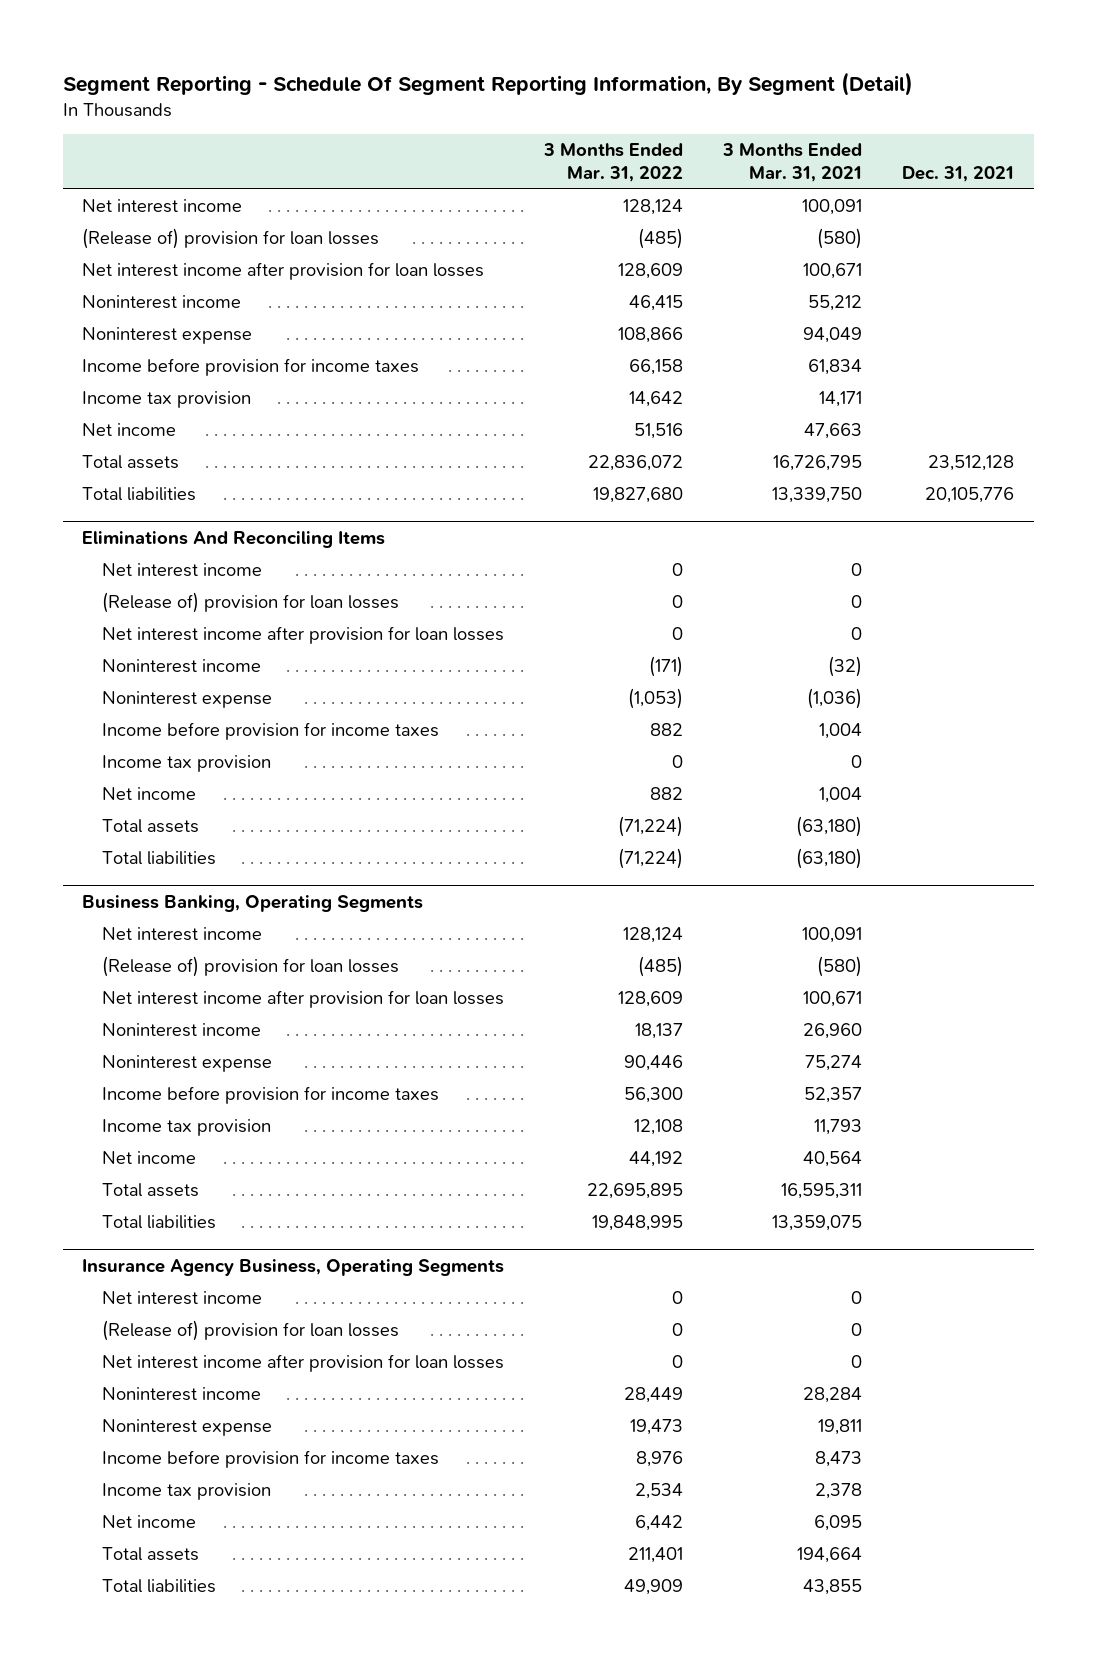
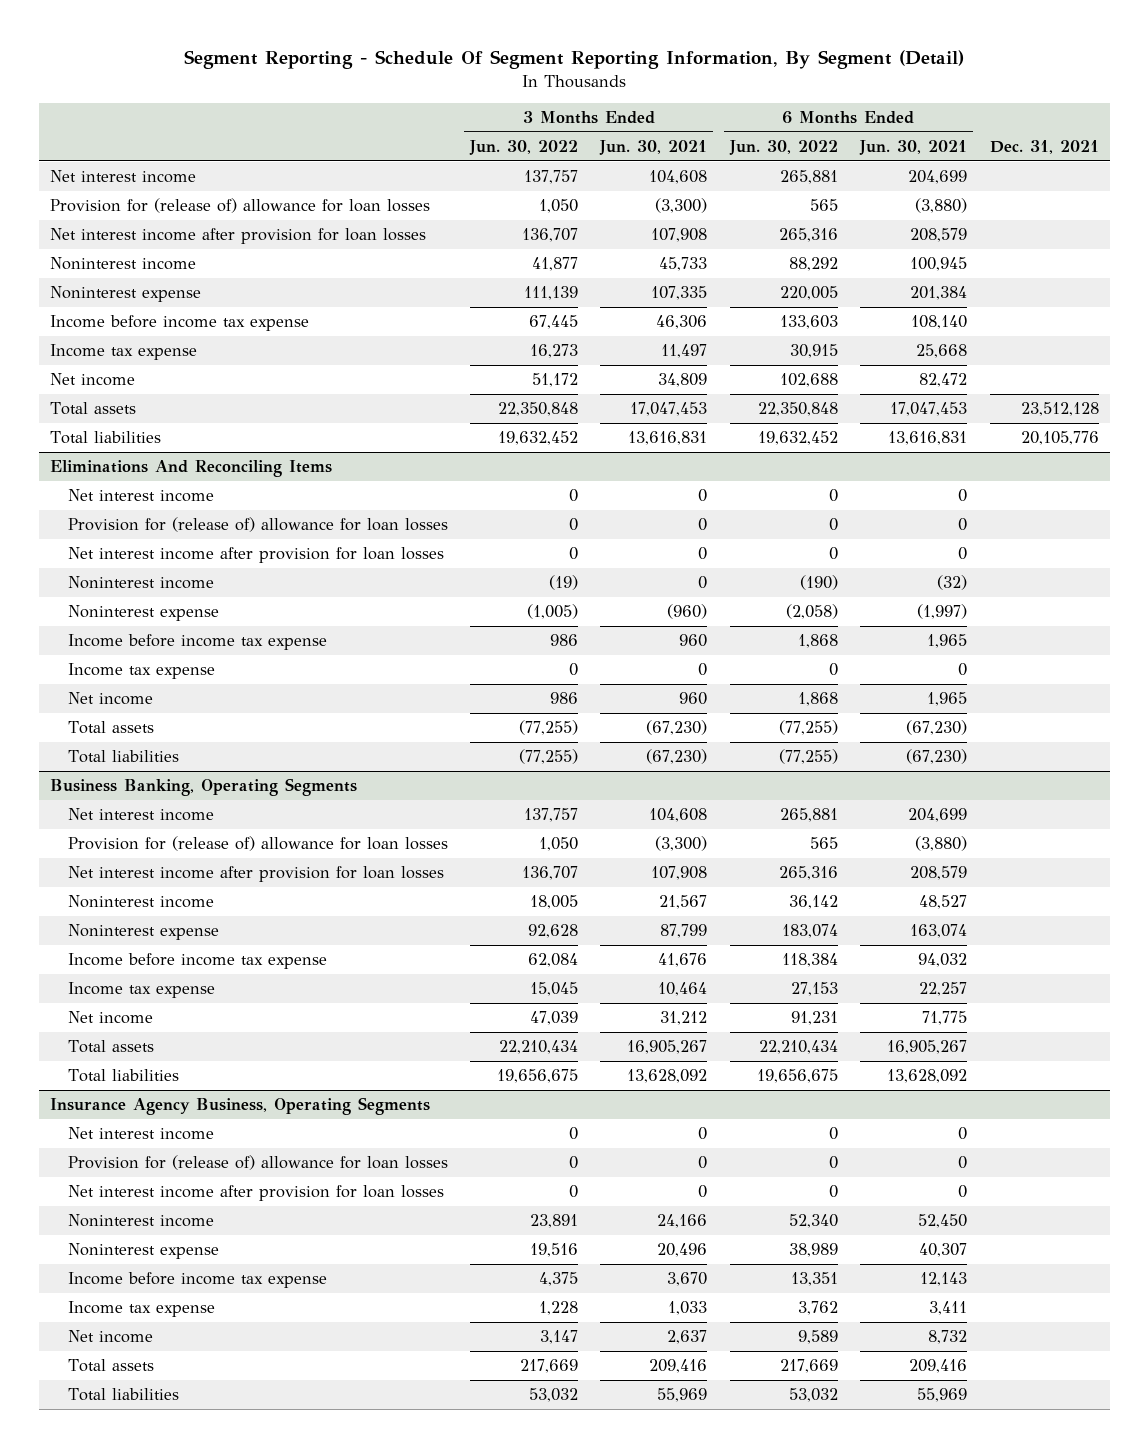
- | 3 Months Ended Mar. 31, 2022 | 3 Months Ended Mar. 31, 2021 | Dec. 31, 2021
+ | 3 Months Ended Jun. 30, 2022 | 3 Months Ended Jun. 30, 2021 | 6 Months Ended Jun. 30, 2022 | 6 Months Ended Jun. 30, 2021 | Dec. 31, 2021
- (Release of) provision for loan losses | (485) | (580) |
+ Provision for (release of) allowance for loan losses | 1,050 | (3,300) | 565 | (3,880) |
- Income before provision for income taxes | 66,158 | 61,834 |
- Income tax provision | 14,642 | 14,171 |
+ Income before income tax expense | 67,445 | 46,306 | 133,603 | 108,140 |
+ Income tax expense | 16,273 | 11,497 | 30,915 | 25,668 |
@ Eliminations And Reconciling Items
- (Release of) provision for loan losses | 0 | 0 |
+ Provision for (release of) allowance for loan losses | 0 | 0 | 0 | 0 |
- Income before provision for income taxes | 882 | 1,004 |
- Income tax provision | 0 | 0 |
+ Income before income tax expense | 986 | 960 | 1,868 | 1,965 |
+ Income tax expense | 0 | 0 | 0 | 0 |
@ Business Banking, Operating Segments
- (Release of) provision for loan losses | (485) | (580) |
+ Provision for (release of) allowance for loan losses | 1,050 | (3,300) | 565 | (3,880) |
- Income before provision for income taxes | 56,300 | 52,357 |
- Income tax provision | 12,108 | 11,793 |
+ Income before income tax expense | 62,084 | 41,676 | 118,384 | 94,032 |
+ Income tax expense | 15,045 | 10,464 | 27,153 | 22,257 |
@ Insurance Agency Business, Operating Segments
- (Release of) provision for loan losses | 0 | 0 |
+ Provision for (release of) allowance for loan losses | 0 | 0 | 0 | 0 |
- Income before provision for income taxes | 8,976 | 8,473 |
- Income tax provision | 2,534 | 2,378 |
+ Income before income tax expense | 4,375 | 3,670 | 13,351 | 12,143 |
+ Income tax expense | 1,228 | 1,033 | 3,762 | 3,411 |

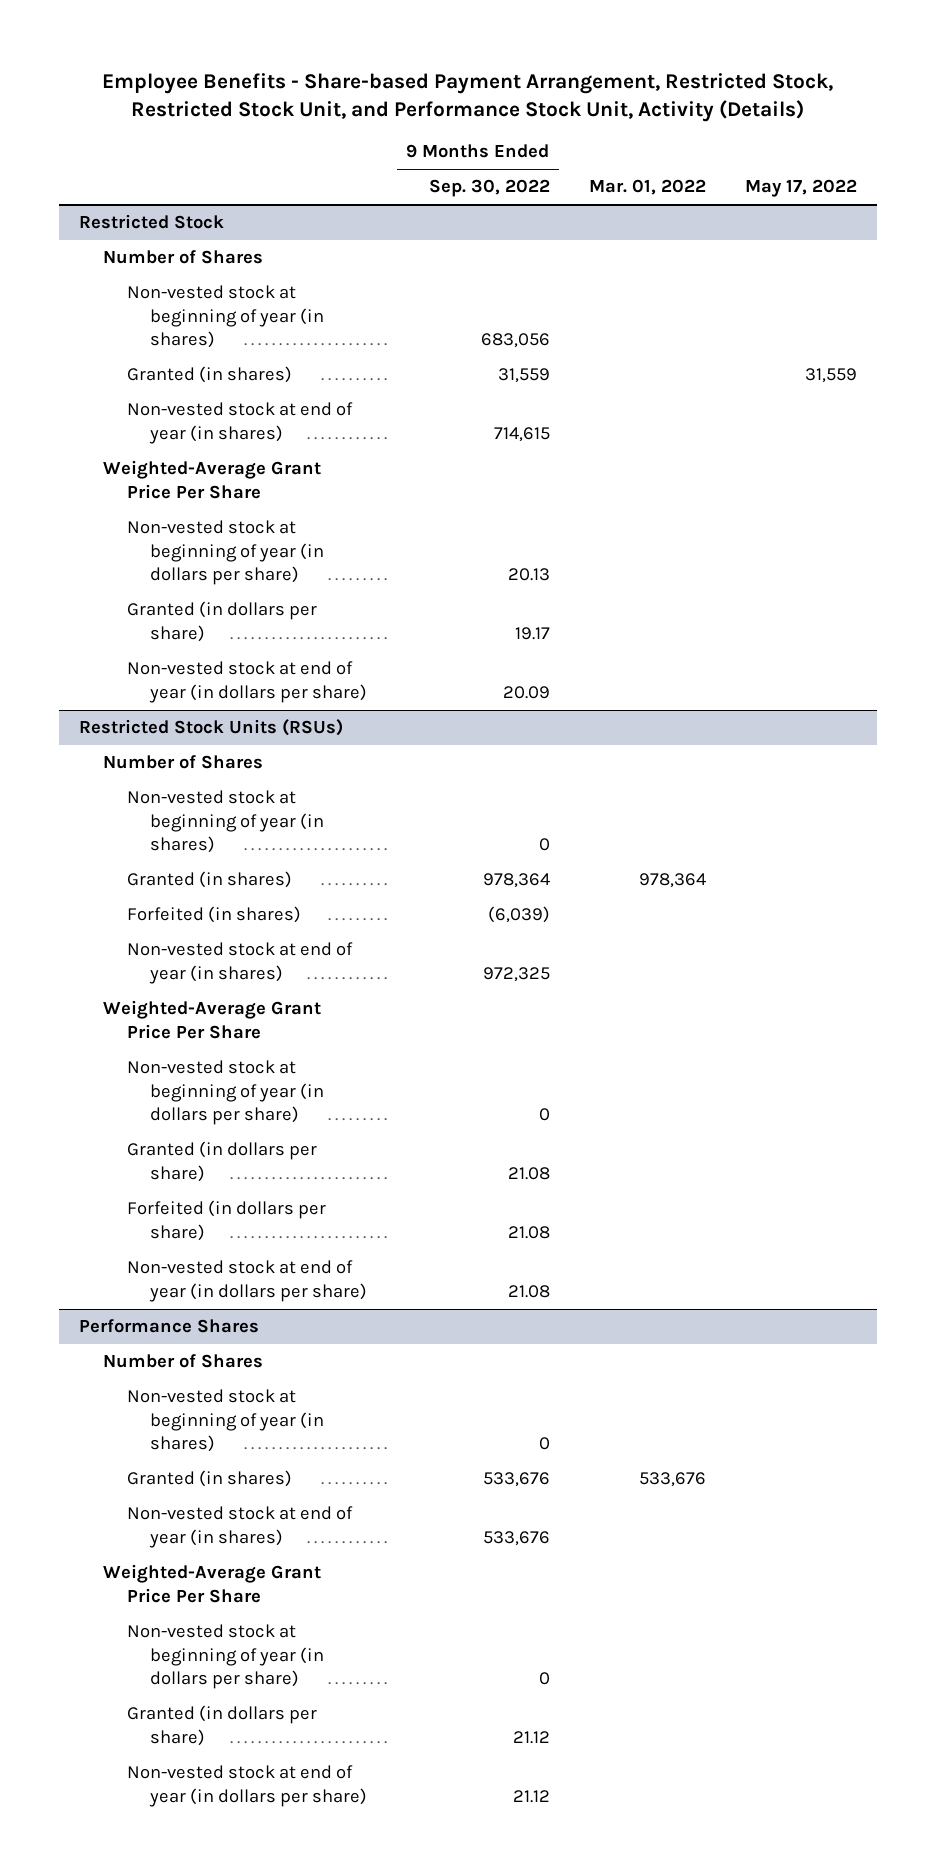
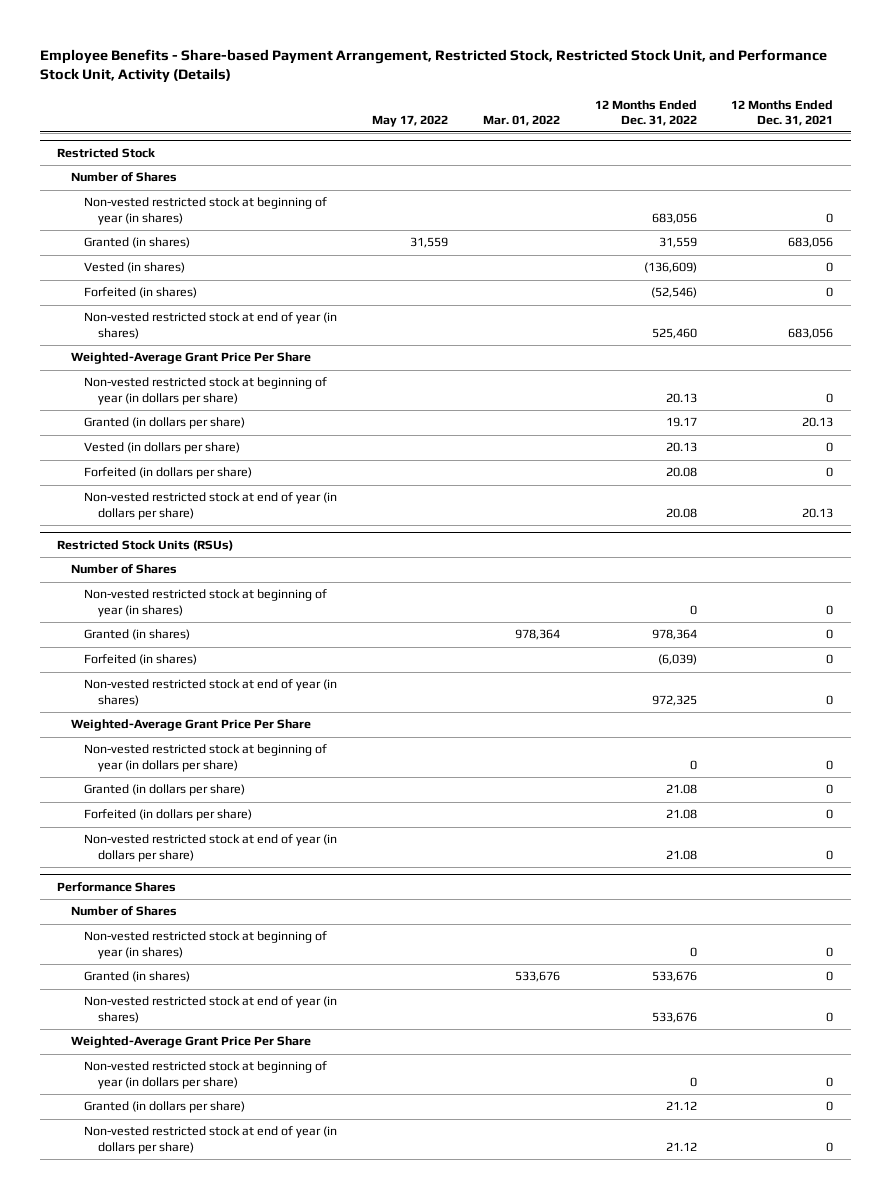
- | 9 Months Ended Sep. 30, 2022 | Mar. 01, 2022 | May 17, 2022
+ | May 17, 2022 | Mar. 01, 2022 | 12 Months Ended Dec. 31, 2022 | 12 Months Ended Dec. 31, 2021
@ Restricted Stock
- Non-vested stock at beginning of year (in shares) | 683,056 | |
+ Non-vested restricted stock at beginning of year (in shares) | | | 683,056 | 0
- Non-vested stock at end of year (in shares) | 714,615 | |
+ Vested (in shares) | | | (136,609) | 0
+ Forfeited (in shares) | | | (52,546) | 0
+ Non-vested restricted stock at end of year (in shares) | | | 525,460 | 683,056
- Non-vested stock at beginning of year (in dollars per share) | 20.13 | |
+ Non-vested restricted stock at beginning of year (in dollars per share) | | | 20.13 | 0
- Non-vested stock at end of year (in dollars per share) | 20.09 | |
+ Vested (in dollars per share) | | | 20.13 | 0
+ Forfeited (in dollars per share) | | | 20.08 | 0
+ Non-vested restricted stock at end of year (in dollars per share) | | | 20.08 | 20.13
@ Restricted Stock Units (RSUs)
- Non-vested stock at beginning of year (in shares) | 0 | |
+ Non-vested restricted stock at beginning of year (in shares) | | | 0 | 0
- Non-vested stock at end of year (in shares) | 972,325 | |
+ Non-vested restricted stock at end of year (in shares) | | | 972,325 | 0
- Non-vested stock at beginning of year (in dollars per share) | 0 | |
+ Non-vested restricted stock at beginning of year (in dollars per share) | | | 0 | 0
- Non-vested stock at end of year (in dollars per share) | 21.08 | |
+ Non-vested restricted stock at end of year (in dollars per share) | | | 21.08 | 0
@ Performance Shares
- Non-vested stock at beginning of year (in shares) | 0 | |
+ Non-vested restricted stock at beginning of year (in shares) | | | 0 | 0
- Non-vested stock at end of year (in shares) | 533,676 | |
+ Non-vested restricted stock at end of year (in shares) | | | 533,676 | 0
- Non-vested stock at beginning of year (in dollars per share) | 0 | |
+ Non-vested restricted stock at beginning of year (in dollars per share) | | | 0 | 0
- Non-vested stock at end of year (in dollars per share) | 21.12 | |
+ Non-vested restricted stock at end of year (in dollars per share) | | | 21.12 | 0

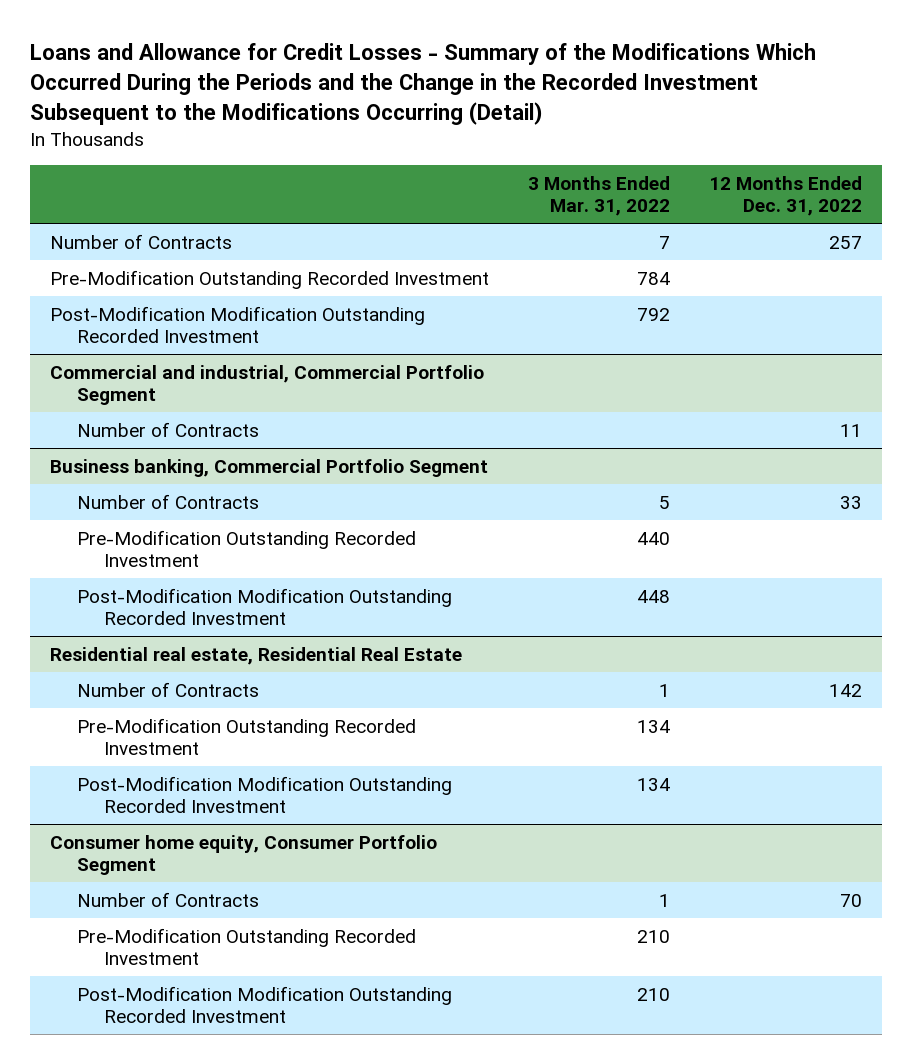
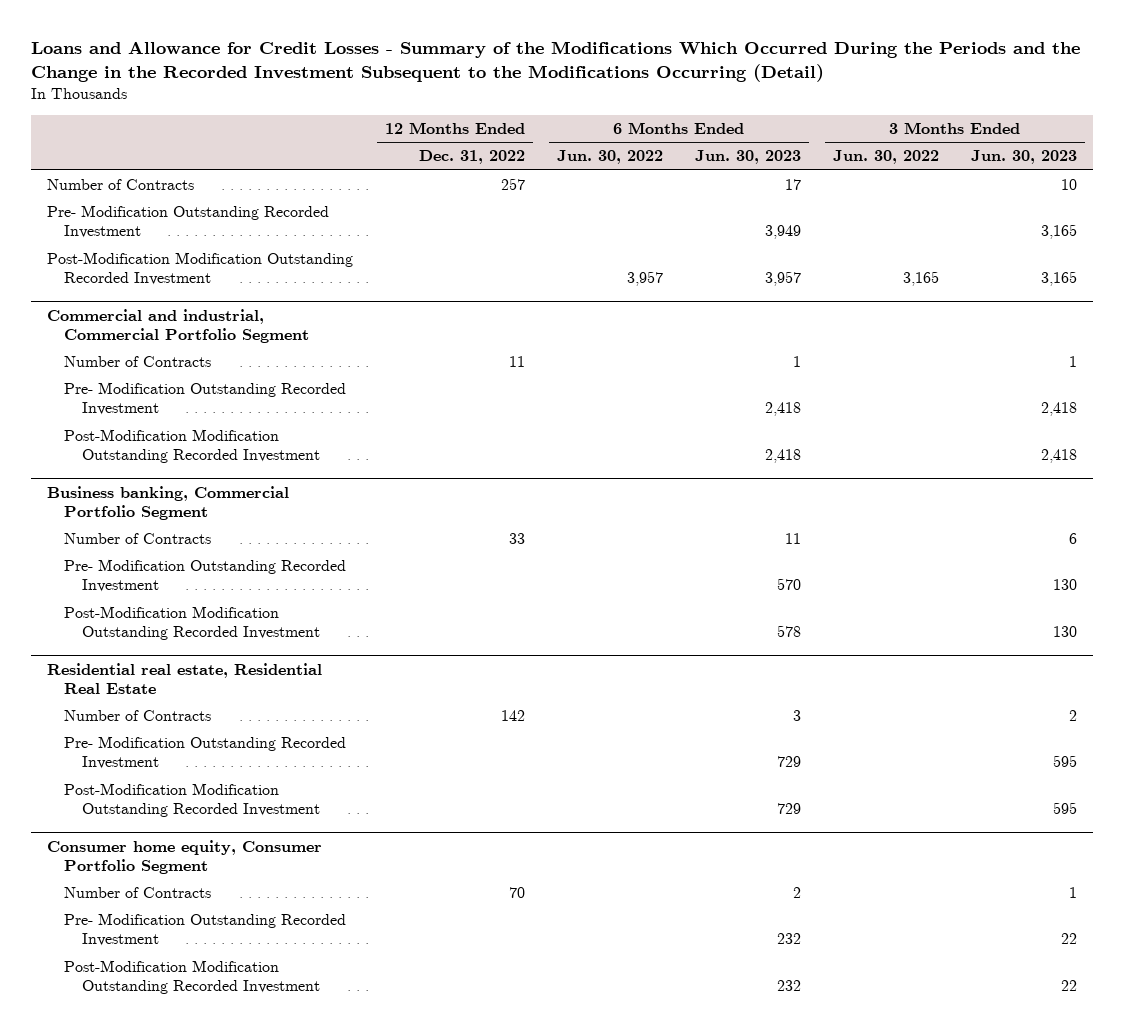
- | 3 Months Ended Mar. 31, 2022 | 12 Months Ended Dec. 31, 2022
+ | 12 Months Ended Dec. 31, 2022 | 6 Months Ended Jun. 30, 2022 | 6 Months Ended Jun. 30, 2023 | 3 Months Ended Jun. 30, 2022 | 3 Months Ended Jun. 30, 2023
- Pre-Modification Outstanding Recorded Investment | 784 |
+ Pre- Modification Outstanding Recorded Investment | | | 3,949 | | 3,165
@ Commercial and industrial, Commercial Portfolio Segment
+ Pre- Modification Outstanding Recorded Investment | | | 2,418 | | 2,418
+ Post-Modification Modification Outstanding Recorded Investment | | | 2,418 | | 2,418
@ Business banking, Commercial Portfolio Segment
- Pre-Modification Outstanding Recorded Investment | 440 |
+ Pre- Modification Outstanding Recorded Investment | | | 570 | | 130
@ Residential real estate, Residential Real Estate
- Pre-Modification Outstanding Recorded Investment | 134 |
+ Pre- Modification Outstanding Recorded Investment | | | 729 | | 595
@ Consumer home equity, Consumer Portfolio Segment
- Pre-Modification Outstanding Recorded Investment | 210 |
+ Pre- Modification Outstanding Recorded Investment | | | 232 | | 22

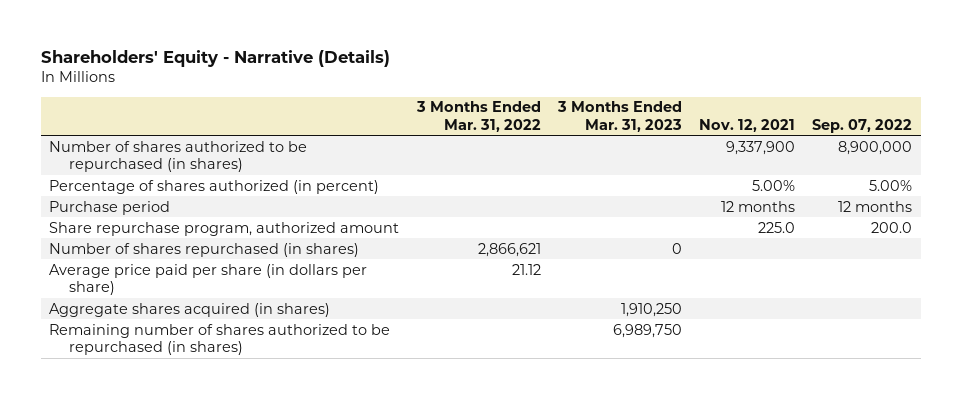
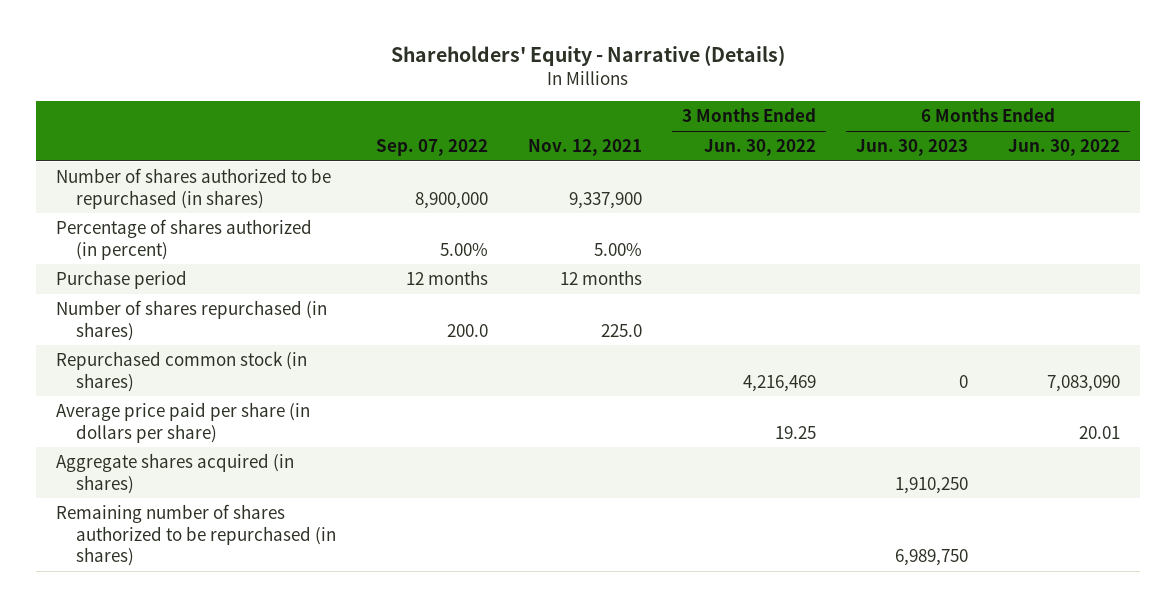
- | 3 Months Ended Mar. 31, 2022 | 3 Months Ended Mar. 31, 2023 | Nov. 12, 2021 | Sep. 07, 2022
+ | Sep. 07, 2022 | Nov. 12, 2021 | 3 Months Ended Jun. 30, 2022 | 6 Months Ended Jun. 30, 2023 | 6 Months Ended Jun. 30, 2022
- Share repurchase program, authorized amount | | | 225.0 | 200.0
- Number of shares repurchased (in shares) | 2,866,621 | 0 | |
+ Number of shares repurchased (in shares) | 200.0 | 225.0 | | |
+ Repurchased common stock (in shares) | | | 4,216,469 | 0 | 7,083,090

